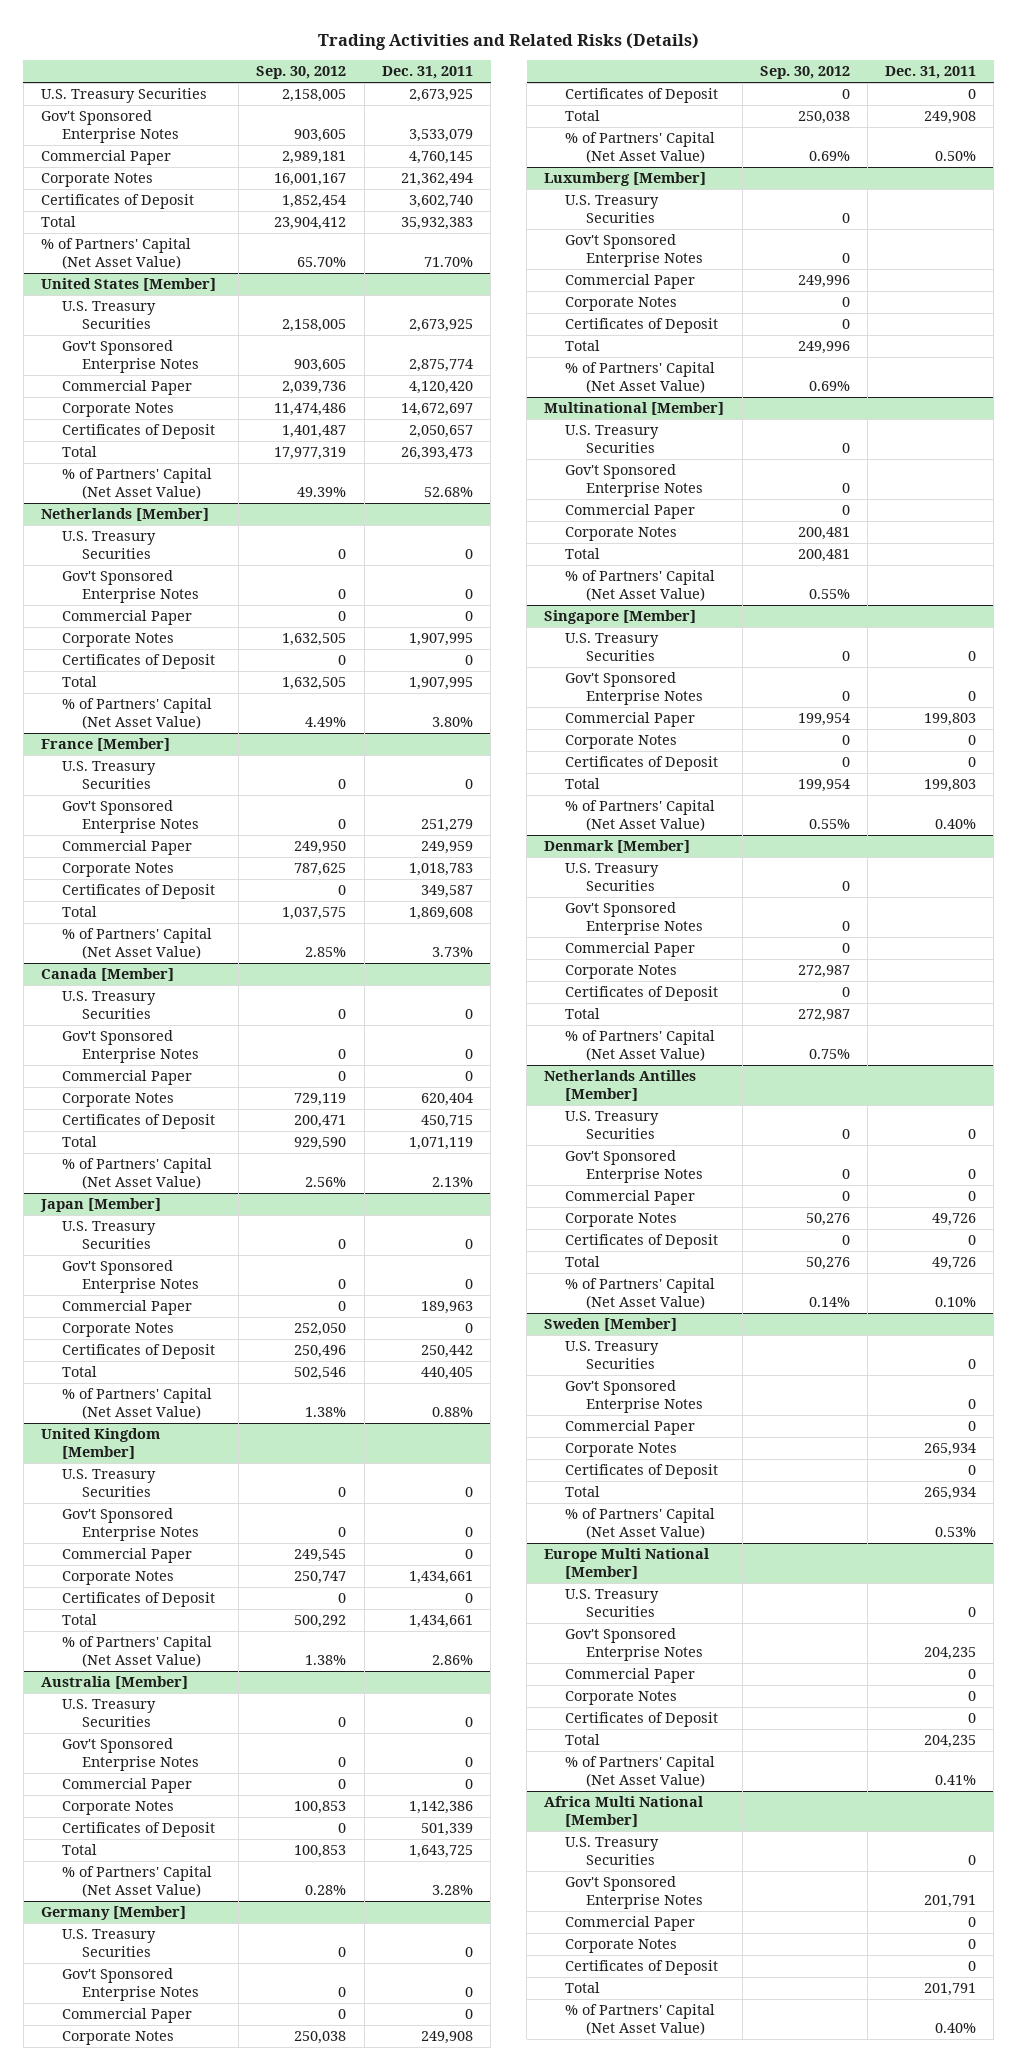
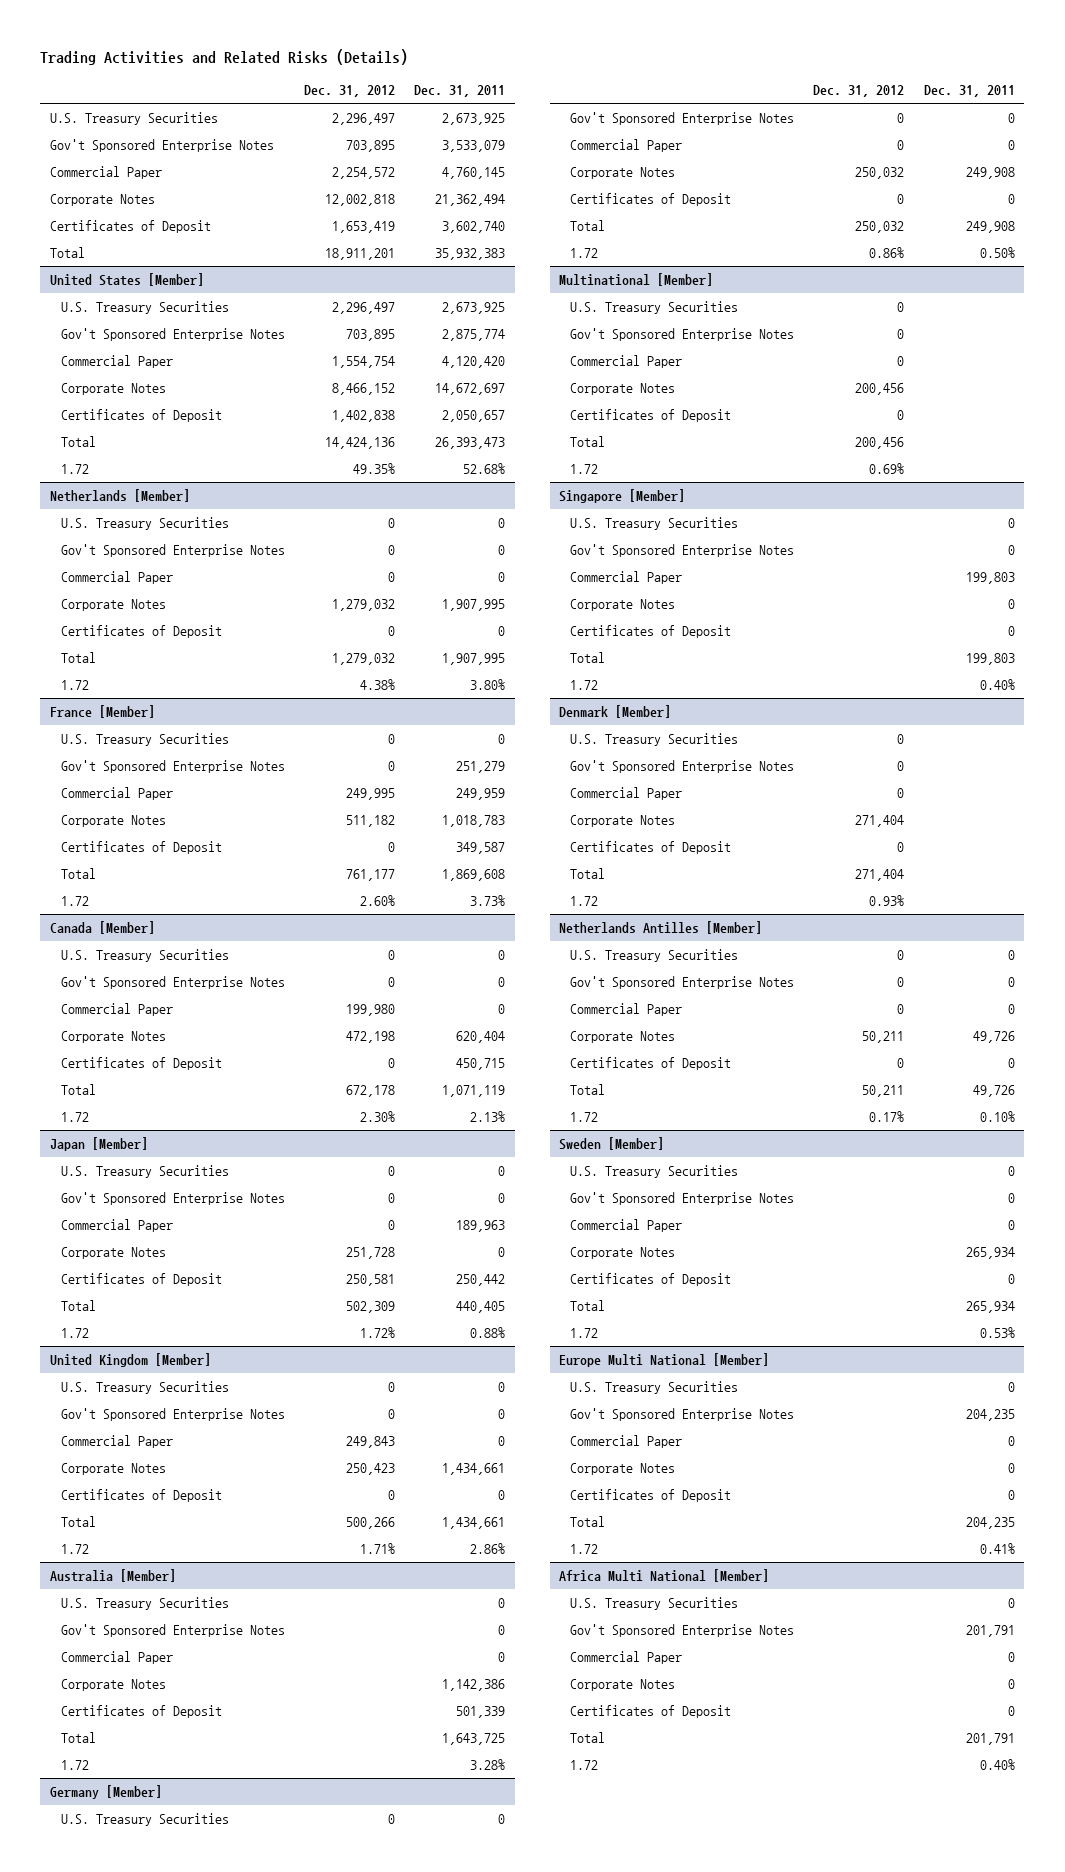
- | Sep. 30, 2012 | Dec. 31, 2011
+ | Dec. 31, 2012 | Dec. 31, 2011
- % of Partners' Capital (Net Asset Value) | 65.70% | 71.70%
@ United States [Member]
- % of Partners' Capital (Net Asset Value) | 49.39% | 52.68%
+ 1.72 | 49.35% | 52.68%
@ Netherlands [Member]
- % of Partners' Capital (Net Asset Value) | 4.49% | 3.80%
+ 1.72 | 4.38% | 3.80%
@ France [Member]
- % of Partners' Capital (Net Asset Value) | 2.85% | 3.73%
+ 1.72 | 2.60% | 3.73%
@ Canada [Member]
- % of Partners' Capital (Net Asset Value) | 2.56% | 2.13%
+ 1.72 | 2.30% | 2.13%
@ Japan [Member]
- % of Partners' Capital (Net Asset Value) | 1.38% | 0.88%
+ 1.72 | 1.72% | 0.88%
@ United Kingdom [Member]
- % of Partners' Capital (Net Asset Value) | 1.38% | 2.86%
+ 1.72 | 1.71% | 2.86%
@ Australia [Member]
- % of Partners' Capital (Net Asset Value) | 0.28% | 3.28%
+ 1.72 | | 3.28%
@ Germany [Member]
- % of Partners' Capital (Net Asset Value) | 0.69% | 0.50%
- Luxumberg [Member]
- U.S. Treasury Securities | 0 |
- Gov't Sponsored Enterprise Notes | 0 |
- Commercial Paper | 249,996 |
- Corporate Notes | 0 |
- Certificates of Deposit | 0 |
- Total | 249,996 |
- % of Partners' Capital (Net Asset Value) | 0.69% |
@ Germany [Member]
+ 1.72 | 0.86% | 0.50%
@ Multinational [Member]
+ Certificates of Deposit | 0 |
- % of Partners' Capital (Net Asset Value) | 0.55% |
+ 1.72 | 0.69% |
@ Singapore [Member]
- % of Partners' Capital (Net Asset Value) | 0.55% | 0.40%
+ 1.72 | | 0.40%
@ Denmark [Member]
- % of Partners' Capital (Net Asset Value) | 0.75% |
+ 1.72 | 0.93% |
@ Netherlands Antilles [Member]
- % of Partners' Capital (Net Asset Value) | 0.14% | 0.10%
+ 1.72 | 0.17% | 0.10%
@ Sweden [Member]
- % of Partners' Capital (Net Asset Value) | | 0.53%
+ 1.72 | | 0.53%
@ Europe Multi National [Member]
- % of Partners' Capital (Net Asset Value) | | 0.41%
+ 1.72 | | 0.41%
@ Africa Multi National [Member]
- % of Partners' Capital (Net Asset Value) | | 0.40%
+ 1.72 | | 0.40%

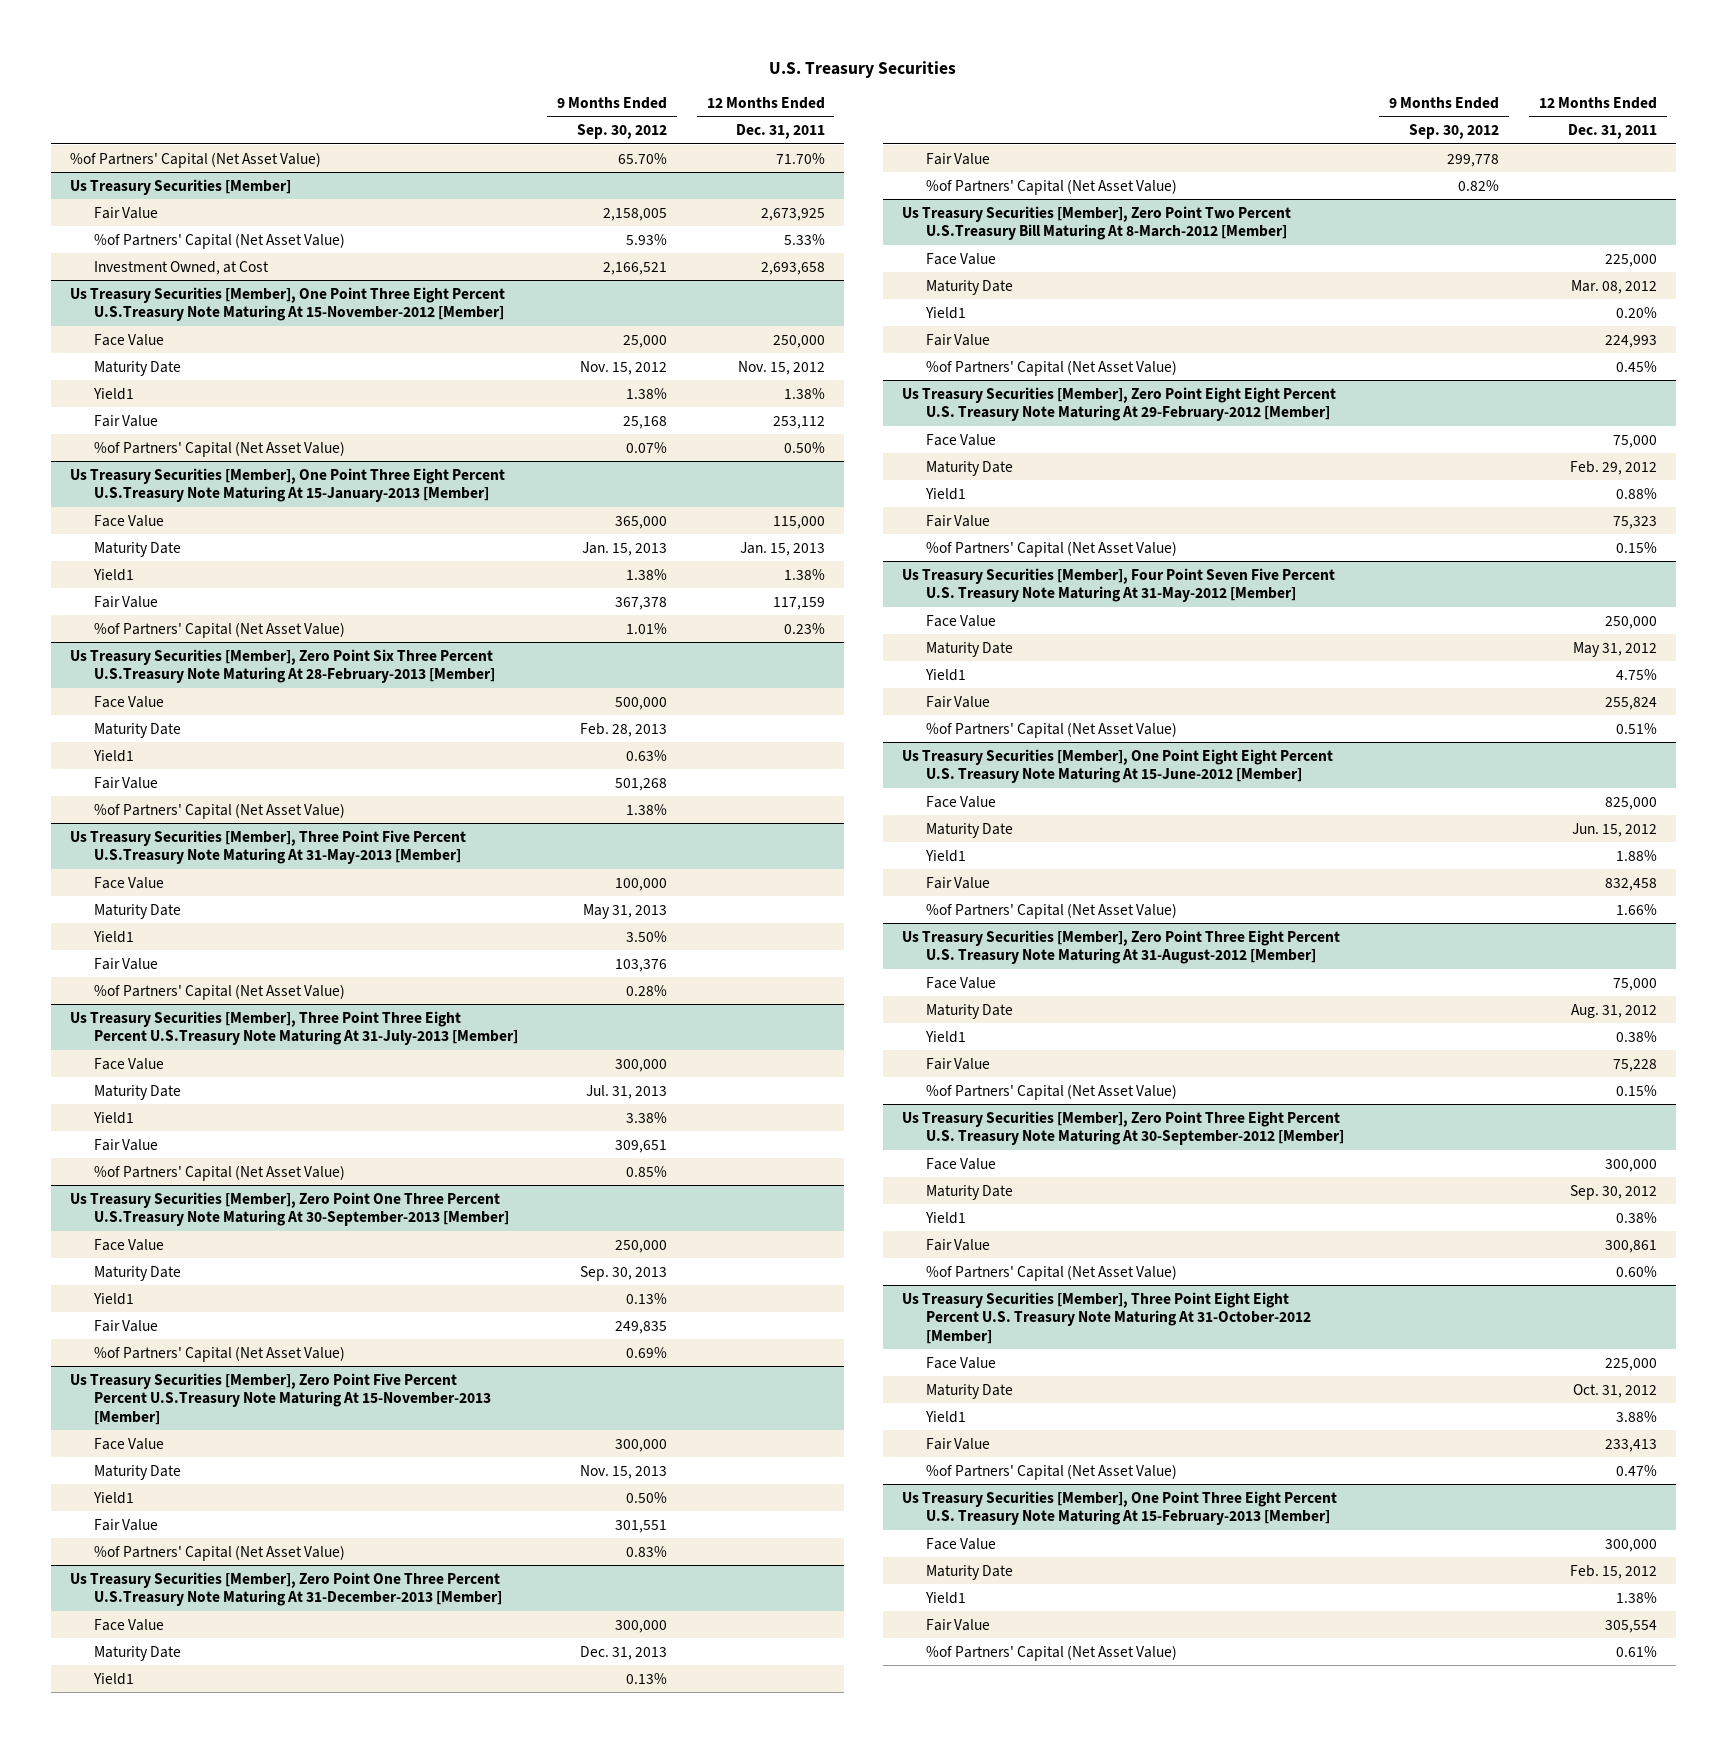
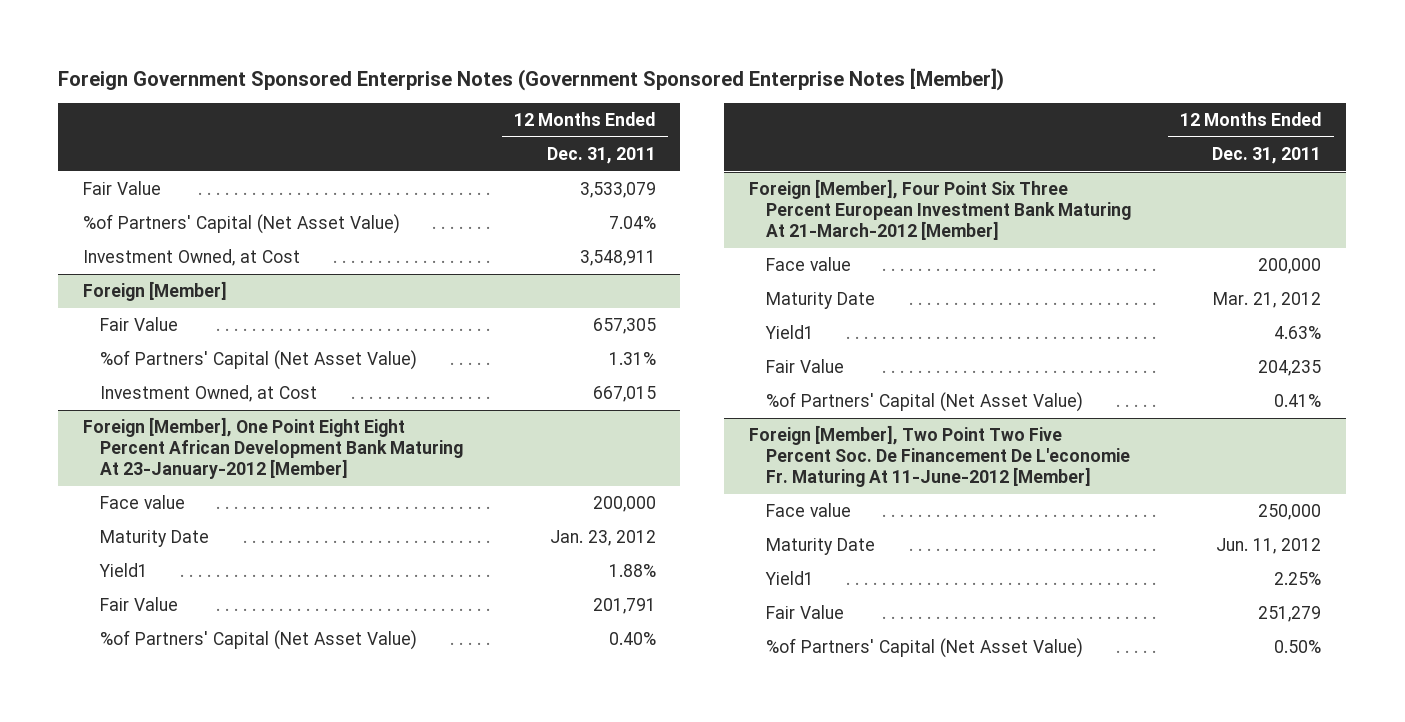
- U.S. Treasury Securities
+ Foreign Government Sponsored Enterprise Notes (Government Sponsored Enterprise Notes [Member])
- | 9 Months Ended Sep. 30, 2012 | 12 Months Ended Dec. 31, 2011
+ | 12 Months Ended Dec. 31, 2011
- %of Partners' Capital (Net Asset Value) | 65.70% | 71.70%
- Us Treasury Securities [Member]
- Fair Value | 2,158,005 | 2,673,925
- %of Partners' Capital (Net Asset Value) | 5.93% | 5.33%
- Investment Owned, at Cost | 2,166,521 | 2,693,658
- Us Treasury Securities [Member], One Point Three Eight Percent U.S.Treasury Note Maturing At 15-November-2012 [Member]
- Face Value | 25,000 | 250,000
- Maturity Date | Nov. 15, 2012 | Nov. 15, 2012
- Yield1 | 1.38% | 1.38%
- Fair Value | 25,168 | 253,112
- %of Partners' Capital (Net Asset Value) | 0.07% | 0.50%
- Us Treasury Securities [Member], One Point Three Eight Percent U.S.Treasury Note Maturing At 15-January-2013 [Member]
- Face Value | 365,000 | 115,000
- Maturity Date | Jan. 15, 2013 | Jan. 15, 2013
- Yield1 | 1.38% | 1.38%
- Fair Value | 367,378 | 117,159
- %of Partners' Capital (Net Asset Value) | 1.01% | 0.23%
- Us Treasury Securities [Member], Zero Point Six Three Percent U.S.Treasury Note Maturing At 28-February-2013 [Member]
- Face Value | 500,000 |
- Maturity Date | Feb. 28, 2013 |
- Yield1 | 0.63% |
- Fair Value | 501,268 |
- %of Partners' Capital (Net Asset Value) | 1.38% |
- Us Treasury Securities [Member], Three Point Five Percent U.S.Treasury Note Maturing At 31-May-2013 [Member]
- Face Value | 100,000 |
- Maturity Date | May 31, 2013 |
- Yield1 | 3.50% |
- Fair Value | 103,376 |
- %of Partners' Capital (Net Asset Value) | 0.28% |
- Us Treasury Securities [Member], Three Point Three Eight Percent U.S.Treasury Note Maturing At 31-July-2013 [Member]
- Face Value | 300,000 |
- Maturity Date | Jul. 31, 2013 |
- Yield1 | 3.38% |
- Fair Value | 309,651 |
- %of Partners' Capital (Net Asset Value) | 0.85% |
- Us Treasury Securities [Member], Zero Point One Three Percent U.S.Treasury Note Maturing At 30-September-2013 [Member]
- Face Value | 250,000 |
- Maturity Date | Sep. 30, 2013 |
- Yield1 | 0.13% |
- Fair Value | 249,835 |
- %of Partners' Capital (Net Asset Value) | 0.69% |
- Us Treasury Securities [Member], Zero Point Five Percent Percent U.S.Treasury Note Maturing At 15-November-2013 [Member]
- Face Value | 300,000 |
- Maturity Date | Nov. 15, 2013 |
- Yield1 | 0.50% |
- Fair Value | 301,551 |
- %of Partners' Capital (Net Asset Value) | 0.83% |
- Us Treasury Securities [Member], Zero Point One Three Percent U.S.Treasury Note Maturing At 31-December-2013 [Member]
- Face Value | 300,000 |
- Maturity Date | Dec. 31, 2013 |
- Yield1 | 0.13% |
- Fair Value | 299,778 |
- %of Partners' Capital (Net Asset Value) | 0.82% |
- Us Treasury Securities [Member], Zero Point Two Percent U.S.Treasury Bill Maturing At 8-March-2012 [Member]
- Face Value | | 225,000
- Maturity Date | | Mar. 08, 2012
- Yield1 | | 0.20%
- Fair Value | | 224,993
- %of Partners' Capital (Net Asset Value) | | 0.45%
- Us Treasury Securities [Member], Zero Point Eight Eight Percent U.S. Treasury Note Maturing At 29-February-2012 [Member]
- Face Value | | 75,000
- Maturity Date | | Feb. 29, 2012
- Yield1 | | 0.88%
- Fair Value | | 75,323
- %of Partners' Capital (Net Asset Value) | | 0.15%
- Us Treasury Securities [Member], Four Point Seven Five Percent U.S. Treasury Note Maturing At 31-May-2012 [Member]
- Face Value | | 250,000
- Maturity Date | | May 31, 2012
- Yield1 | | 4.75%
- Fair Value | | 255,824
- %of Partners' Capital (Net Asset Value) | | 0.51%
- Us Treasury Securities [Member], One Point Eight Eight Percent U.S. Treasury Note Maturing At 15-June-2012 [Member]
- Face Value | | 825,000
- Maturity Date | | Jun. 15, 2012
+ Fair Value | 3,533,079
+ %of Partners' Capital (Net Asset Value) | 7.04%
+ Investment Owned, at Cost | 3,548,911
+ Foreign [Member]
+ Fair Value | 657,305
+ %of Partners' Capital (Net Asset Value) | 1.31%
+ Investment Owned, at Cost | 667,015
+ Foreign [Member], One Point Eight Eight Percent African Development Bank Maturing At 23-January-2012 [Member]
+ Face value | 200,000
+ Maturity Date | Jan. 23, 2012
- Fair Value | | 832,458
- %of Partners' Capital (Net Asset Value) | | 1.66%
- Us Treasury Securities [Member], Zero Point Three Eight Percent U.S. Treasury Note Maturing At 31-August-2012 [Member]
- Face Value | | 75,000
- Maturity Date | | Aug. 31, 2012
- Yield1 | | 0.38%
- Fair Value | | 75,228
- %of Partners' Capital (Net Asset Value) | | 0.15%
- Us Treasury Securities [Member], Zero Point Three Eight Percent U.S. Treasury Note Maturing At 30-September-2012 [Member]
- Face Value | | 300,000
- Maturity Date | | Sep. 30, 2012
- Yield1 | | 0.38%
- Fair Value | | 300,861
- %of Partners' Capital (Net Asset Value) | | 0.60%
- Us Treasury Securities [Member], Three Point Eight Eight Percent U.S. Treasury Note Maturing At 31-October-2012 [Member]
- Face Value | | 225,000
- Maturity Date | | Oct. 31, 2012
- Yield1 | | 3.88%
- Fair Value | | 233,413
- %of Partners' Capital (Net Asset Value) | | 0.47%
- Us Treasury Securities [Member], One Point Three Eight Percent U.S. Treasury Note Maturing At 15-February-2013 [Member]
- Face Value | | 300,000
- Maturity Date | | Feb. 15, 2012
- Yield1 | | 1.38%
- Fair Value | | 305,554
- %of Partners' Capital (Net Asset Value) | | 0.61%
+ Fair Value | 201,791
+ %of Partners' Capital (Net Asset Value) | 0.40%
+ Foreign [Member], Four Point Six Three Percent European Investment Bank Maturing At 21-March-2012 [Member]
+ Face value | 200,000
+ Maturity Date | Mar. 21, 2012
+ Yield1 | 4.63%
+ Fair Value | 204,235
+ %of Partners' Capital (Net Asset Value) | 0.41%
+ Foreign [Member], Two Point Two Five Percent Soc. De Financement De L'economie Fr. Maturing At 11-June-2012 [Member]
+ Face value | 250,000
+ Maturity Date | Jun. 11, 2012
+ Yield1 | 2.25%
+ Fair Value | 251,279
+ %of Partners' Capital (Net Asset Value) | 0.50%

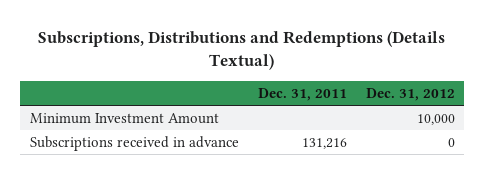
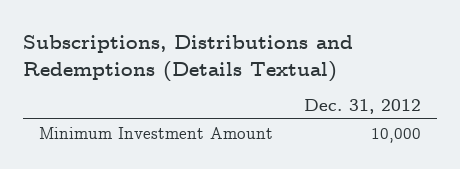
- | Dec. 31, 2011 | Dec. 31, 2012
+ | Dec. 31, 2012
- Subscriptions received in advance | 131,216 | 0

